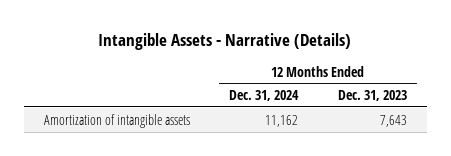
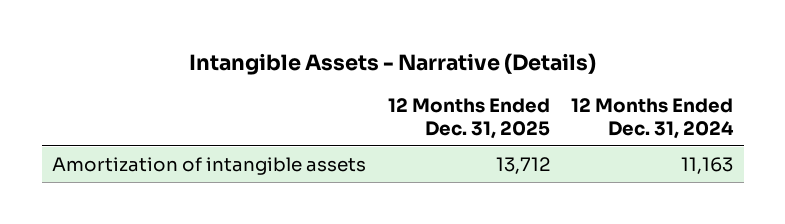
- | 12 Months Ended Dec. 31, 2024 | 12 Months Ended Dec. 31, 2023
+ | 12 Months Ended Dec. 31, 2025 | 12 Months Ended Dec. 31, 2024
- Amortization of intangible assets | 11,162 | 7,643
+ Amortization of intangible assets | 13,712 | 11,163

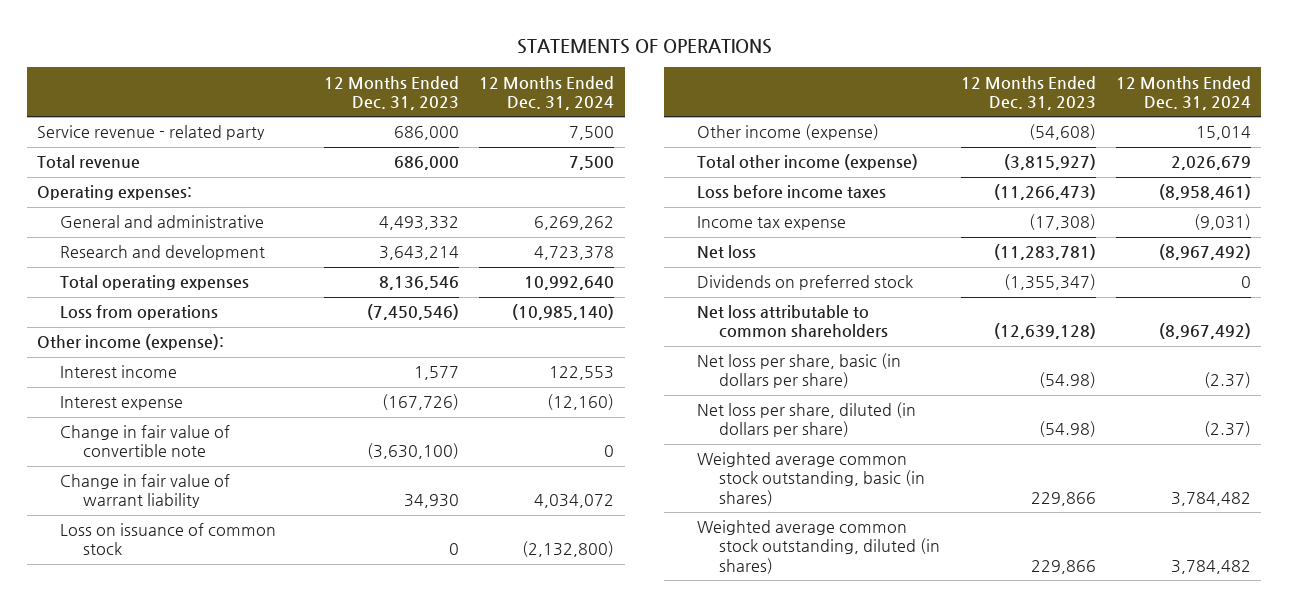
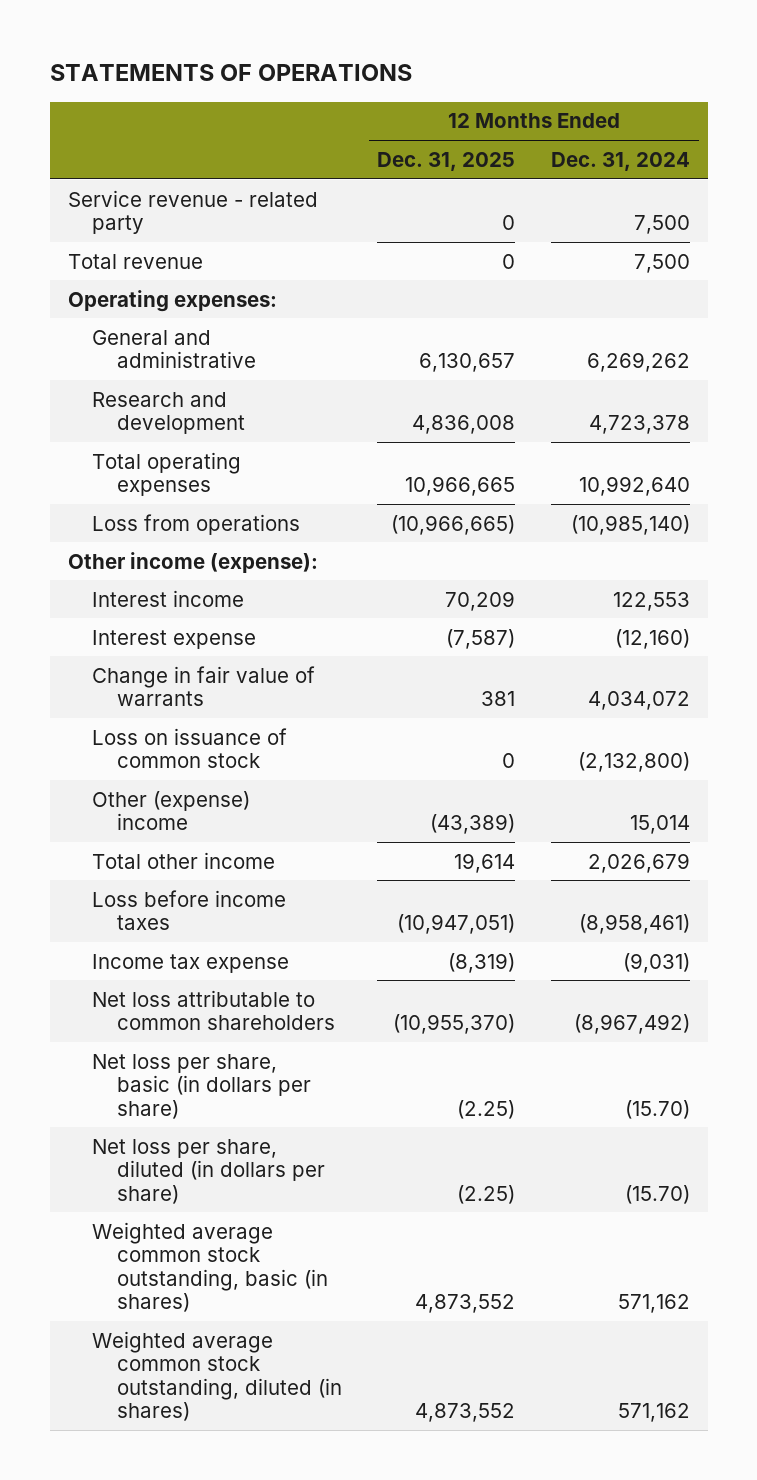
- | 12 Months Ended Dec. 31, 2023 | 12 Months Ended Dec. 31, 2024
+ | 12 Months Ended Dec. 31, 2025 | 12 Months Ended Dec. 31, 2024
- Change in fair value of convertible note | (3,630,100) | 0
- Change in fair value of warrant liability | 34,930 | 4,034,072
+ Change in fair value of warrants | 381 | 4,034,072
- Other income (expense) | (54,608) | 15,014
- Total other income (expense) | (3,815,927) | 2,026,679
+ Other (expense) income | (43,389) | 15,014
+ Total other income | 19,614 | 2,026,679
- Net loss | (11,283,781) | (8,967,492)
- Dividends on preferred stock | (1,355,347) | 0
- Net loss per share, basic (in dollars per share) | (54.98) | (2.37)
- Net loss per share, diluted (in dollars per share) | (54.98) | (2.37)
- Weighted average common stock outstanding, basic (in shares) | 229,866 | 3,784,482
- Weighted average common stock outstanding, diluted (in shares) | 229,866 | 3,784,482
+ Net loss per share, basic (in dollars per share) | (2.25) | (15.70)
+ Net loss per share, diluted (in dollars per share) | (2.25) | (15.70)
+ Weighted average common stock outstanding, basic (in shares) | 4,873,552 | 571,162
+ Weighted average common stock outstanding, diluted (in shares) | 4,873,552 | 571,162

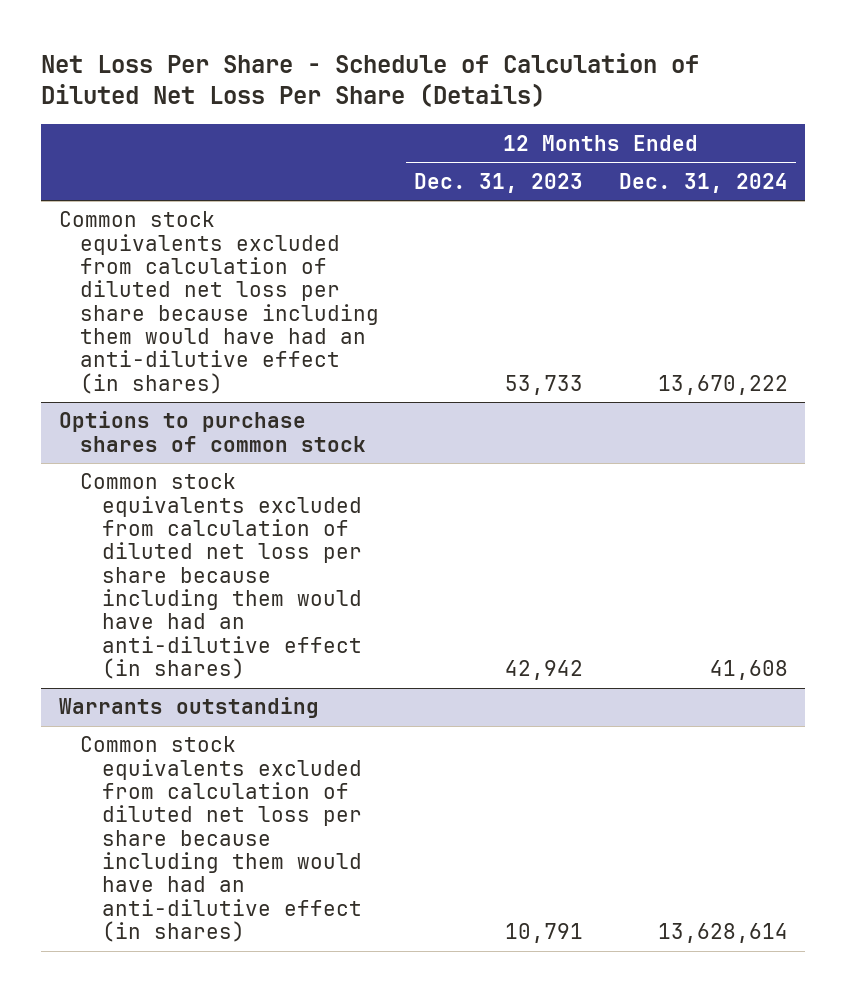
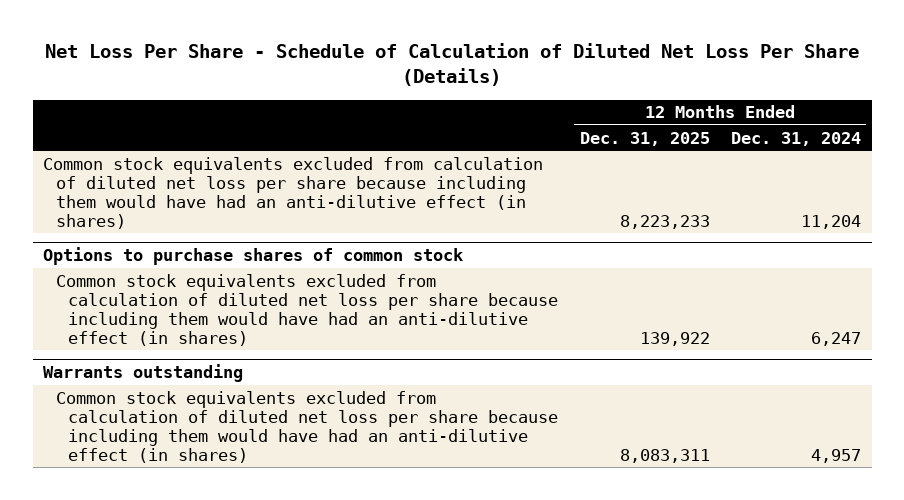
- | 12 Months Ended Dec. 31, 2023 | 12 Months Ended Dec. 31, 2024
+ | 12 Months Ended Dec. 31, 2025 | 12 Months Ended Dec. 31, 2024
- Common stock equivalents excluded from calculation of diluted net loss per share because including them would have had an anti-dilutive effect (in shares) | 53,733 | 13,670,222
+ Common stock equivalents excluded from calculation of diluted net loss per share because including them would have had an anti-dilutive effect (in shares) | 8,223,233 | 11,204
@ Options to purchase shares of common stock
- Common stock equivalents excluded from calculation of diluted net loss per share because including them would have had an anti-dilutive effect (in shares) | 42,942 | 41,608
+ Common stock equivalents excluded from calculation of diluted net loss per share because including them would have had an anti-dilutive effect (in shares) | 139,922 | 6,247
@ Warrants outstanding
- Common stock equivalents excluded from calculation of diluted net loss per share because including them would have had an anti-dilutive effect (in shares) | 10,791 | 13,628,614
+ Common stock equivalents excluded from calculation of diluted net loss per share because including them would have had an anti-dilutive effect (in shares) | 8,083,311 | 4,957

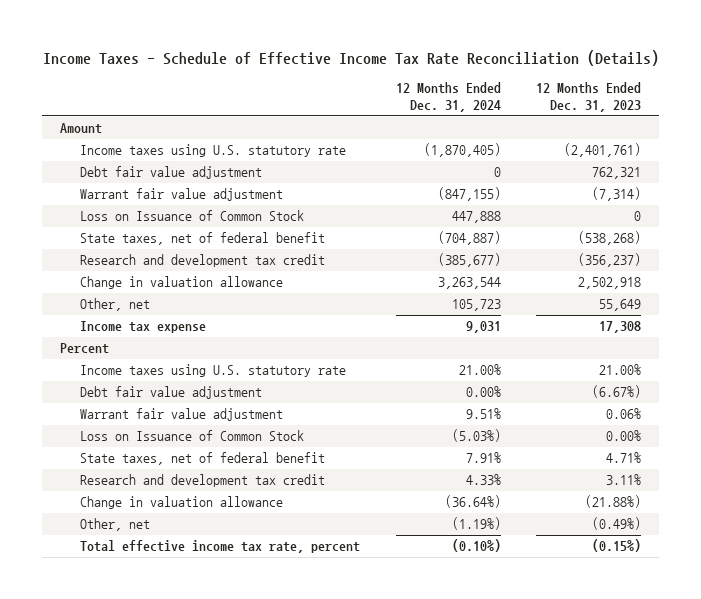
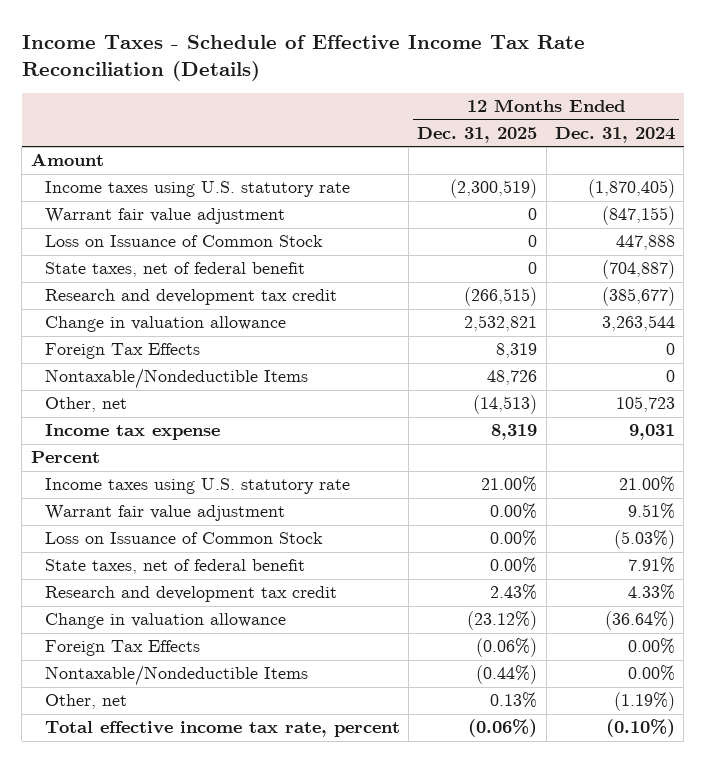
- | 12 Months Ended Dec. 31, 2024 | 12 Months Ended Dec. 31, 2023
+ | 12 Months Ended Dec. 31, 2025 | 12 Months Ended Dec. 31, 2024
- Debt fair value adjustment | 0 | 762,321
+ Foreign Tax Effects | 8,319 | 0
+ Nontaxable/Nondeductible Items | 48,726 | 0
- Debt fair value adjustment | 0.00% | (6.67%)
+ Foreign Tax Effects | (0.06%) | 0.00%
+ Nontaxable/Nondeductible Items | (0.44%) | 0.00%

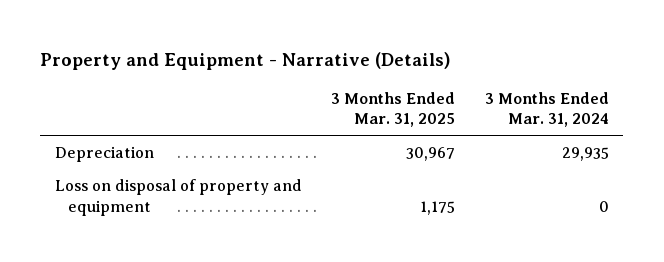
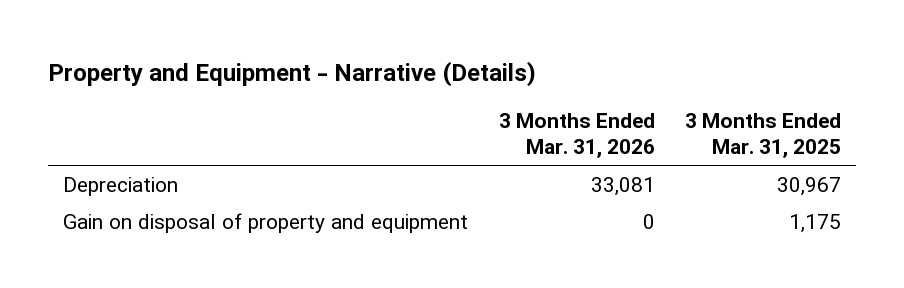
- | 3 Months Ended Mar. 31, 2025 | 3 Months Ended Mar. 31, 2024
+ | 3 Months Ended Mar. 31, 2026 | 3 Months Ended Mar. 31, 2025
- Loss on disposal of property and equipment | 1,175 | 0
+ Gain on disposal of property and equipment | 0 | 1,175

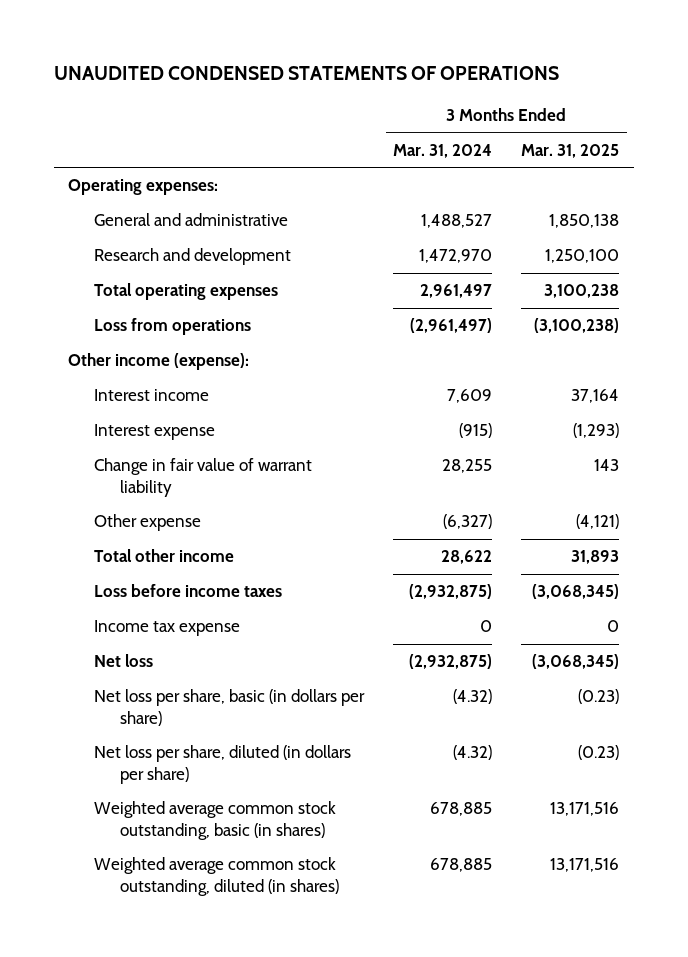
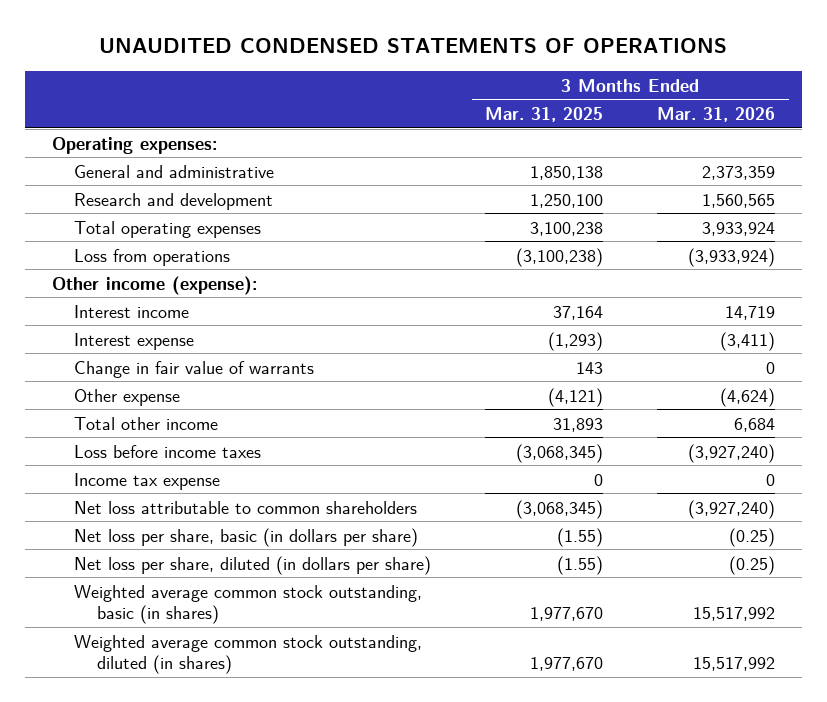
- | 3 Months Ended Mar. 31, 2024 | 3 Months Ended Mar. 31, 2025
+ | 3 Months Ended Mar. 31, 2025 | 3 Months Ended Mar. 31, 2026
- Change in fair value of warrant liability | 28,255 | 143
+ Change in fair value of warrants | 143 | 0
- Net loss | (2,932,875) | (3,068,345)
- Net loss per share, basic (in dollars per share) | (4.32) | (0.23)
- Net loss per share, diluted (in dollars per share) | (4.32) | (0.23)
- Weighted average common stock outstanding, basic (in shares) | 678,885 | 13,171,516
- Weighted average common stock outstanding, diluted (in shares) | 678,885 | 13,171,516
+ Net loss attributable to common shareholders | (3,068,345) | (3,927,240)
+ Net loss per share, basic (in dollars per share) | (1.55) | (0.25)
+ Net loss per share, diluted (in dollars per share) | (1.55) | (0.25)
+ Weighted average common stock outstanding, basic (in shares) | 1,977,670 | 15,517,992
+ Weighted average common stock outstanding, diluted (in shares) | 1,977,670 | 15,517,992

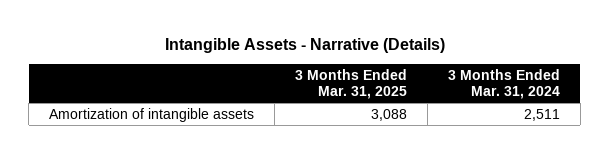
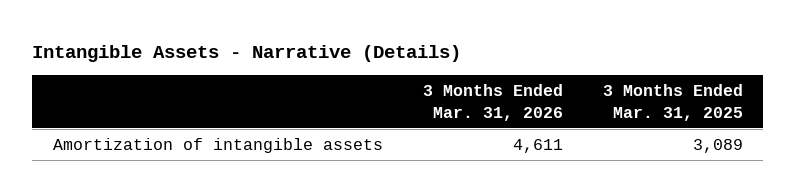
- | 3 Months Ended Mar. 31, 2025 | 3 Months Ended Mar. 31, 2024
+ | 3 Months Ended Mar. 31, 2026 | 3 Months Ended Mar. 31, 2025
- Amortization of intangible assets | 3,088 | 2,511
+ Amortization of intangible assets | 4,611 | 3,089

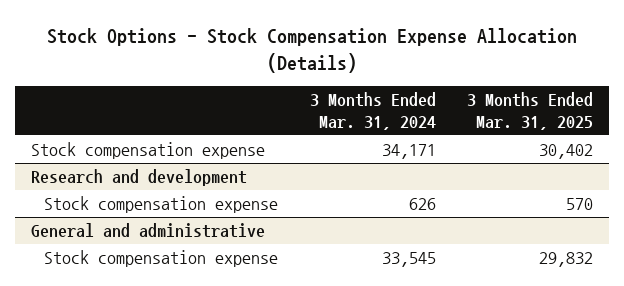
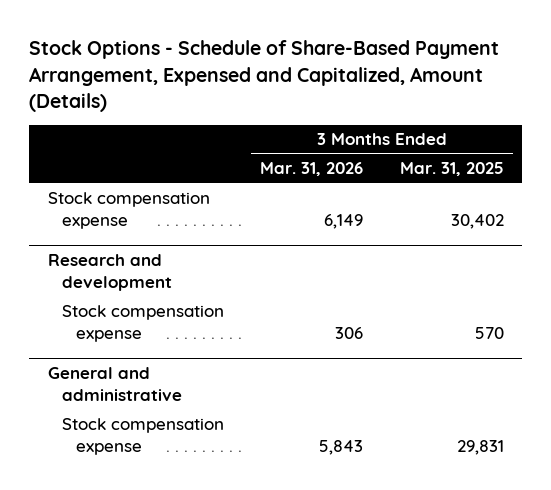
- Stock Options - Stock Compensation Expense Allocation (Details)
+ Stock Options - Schedule of Share-Based Payment Arrangement, Expensed and Capitalized, Amount (Details)
- | 3 Months Ended Mar. 31, 2024 | 3 Months Ended Mar. 31, 2025
+ | 3 Months Ended Mar. 31, 2026 | 3 Months Ended Mar. 31, 2025
@ General and administrative
- Stock compensation expense | 33,545 | 29,832
+ Stock compensation expense | 5,843 | 29,831

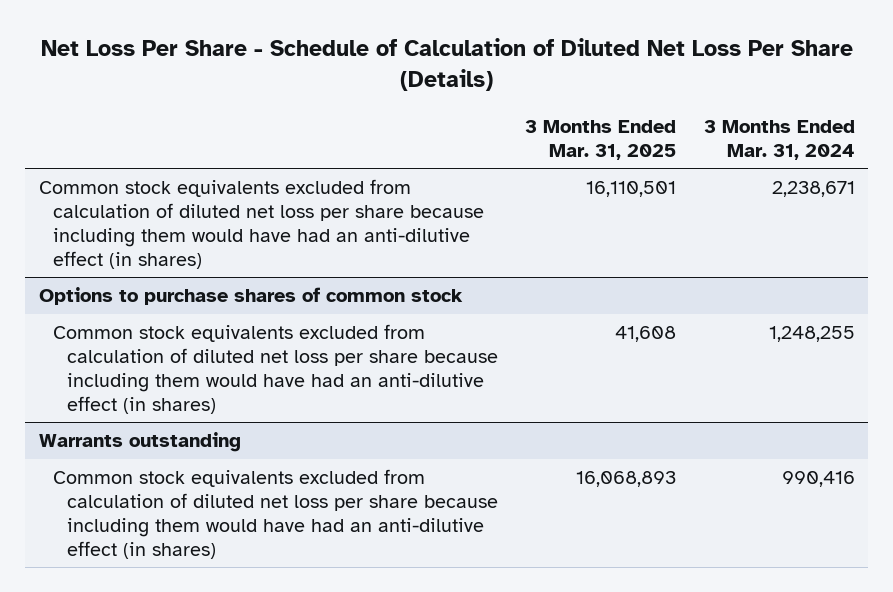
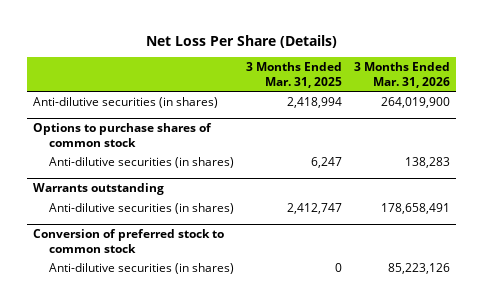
- Net Loss Per Share - Schedule of Calculation of Diluted Net Loss Per Share (Details)
+ Net Loss Per Share (Details)
- | 3 Months Ended Mar. 31, 2025 | 3 Months Ended Mar. 31, 2024
+ | 3 Months Ended Mar. 31, 2025 | 3 Months Ended Mar. 31, 2026
- Common stock equivalents excluded from calculation of diluted net loss per share because including them would have had an anti-dilutive effect (in shares) | 16,110,501 | 2,238,671
+ Anti-dilutive securities (in shares) | 2,418,994 | 264,019,900
@ Options to purchase shares of common stock
- Common stock equivalents excluded from calculation of diluted net loss per share because including them would have had an anti-dilutive effect (in shares) | 41,608 | 1,248,255
+ Anti-dilutive securities (in shares) | 6,247 | 138,283
@ Warrants outstanding
- Common stock equivalents excluded from calculation of diluted net loss per share because including them would have had an anti-dilutive effect (in shares) | 16,068,893 | 990,416
+ Anti-dilutive securities (in shares) | 2,412,747 | 178,658,491
+ Conversion of preferred stock to common stock
+ Anti-dilutive securities (in shares) | 0 | 85,223,126

